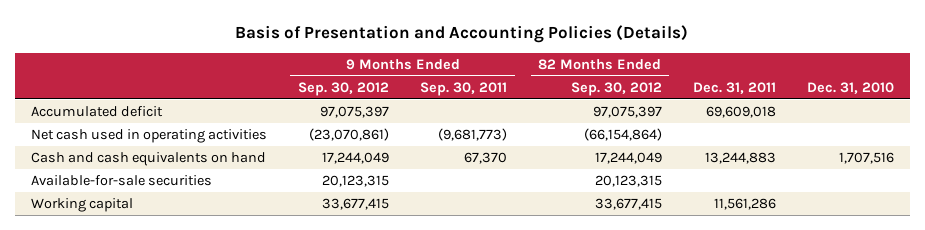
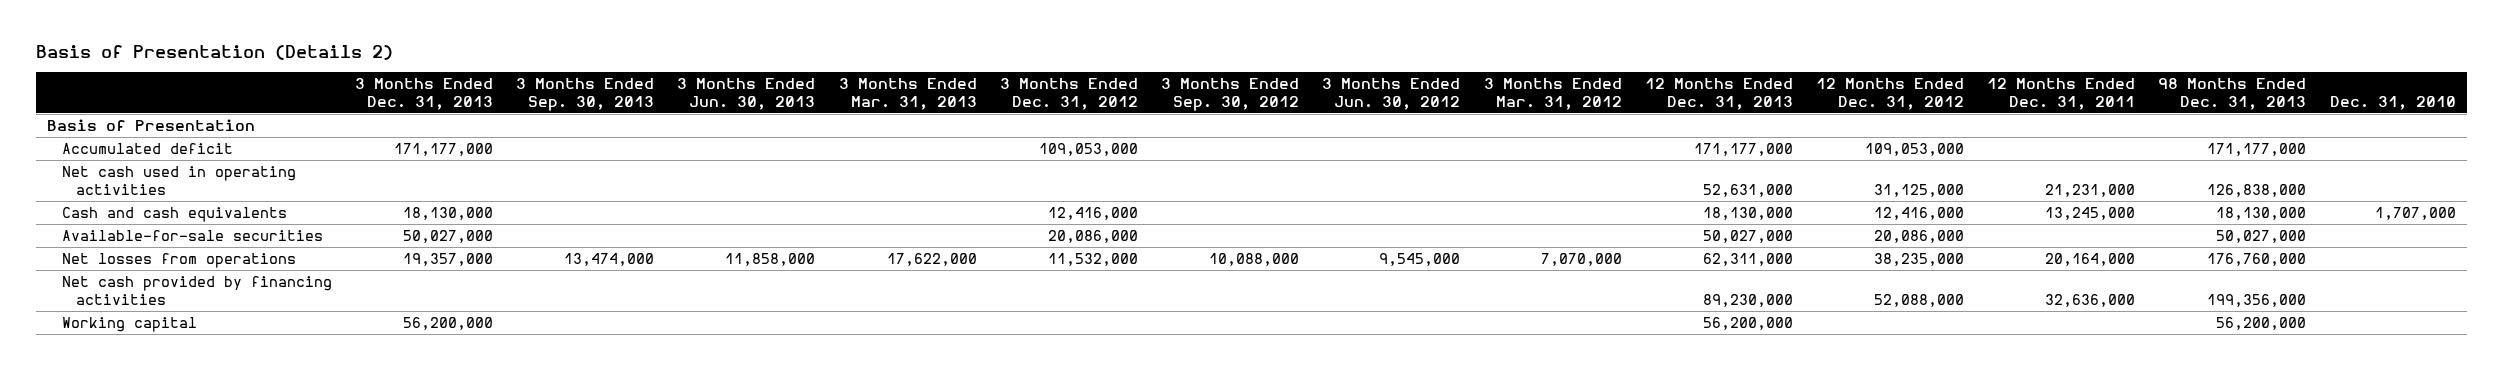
- Basis of Presentation and Accounting Policies (Details)
+ Basis of Presentation (Details 2)
- | 9 Months Ended Sep. 30, 2012 | 9 Months Ended Sep. 30, 2011 | 82 Months Ended Sep. 30, 2012 | Dec. 31, 2011 | Dec. 31, 2010
+ | 3 Months Ended Dec. 31, 2013 | 3 Months Ended Sep. 30, 2013 | 3 Months Ended Jun. 30, 2013 | 3 Months Ended Mar. 31, 2013 | 3 Months Ended Dec. 31, 2012 | 3 Months Ended Sep. 30, 2012 | 3 Months Ended Jun. 30, 2012 | 3 Months Ended Mar. 31, 2012 | 12 Months Ended Dec. 31, 2013 | 12 Months Ended Dec. 31, 2012 | 12 Months Ended Dec. 31, 2011 | 98 Months Ended Dec. 31, 2013 | Dec. 31, 2010
+ Basis of Presentation
- Cash and cash equivalents on hand | 17,244,049 | 67,370 | 17,244,049 | 13,244,883 | 1,707,516
+ Cash and cash equivalents | 18,130,000 | | | | 12,416,000 | | | | 18,130,000 | 12,416,000 | 13,245,000 | 18,130,000 | 1,707,000
+ Net losses from operations | 19,357,000 | 13,474,000 | 11,858,000 | 17,622,000 | 11,532,000 | 10,088,000 | 9,545,000 | 7,070,000 | 62,311,000 | 38,235,000 | 20,164,000 | 176,760,000 |
+ Net cash provided by financing activities | | | | | | | | | 89,230,000 | 52,088,000 | 32,636,000 | 199,356,000 |

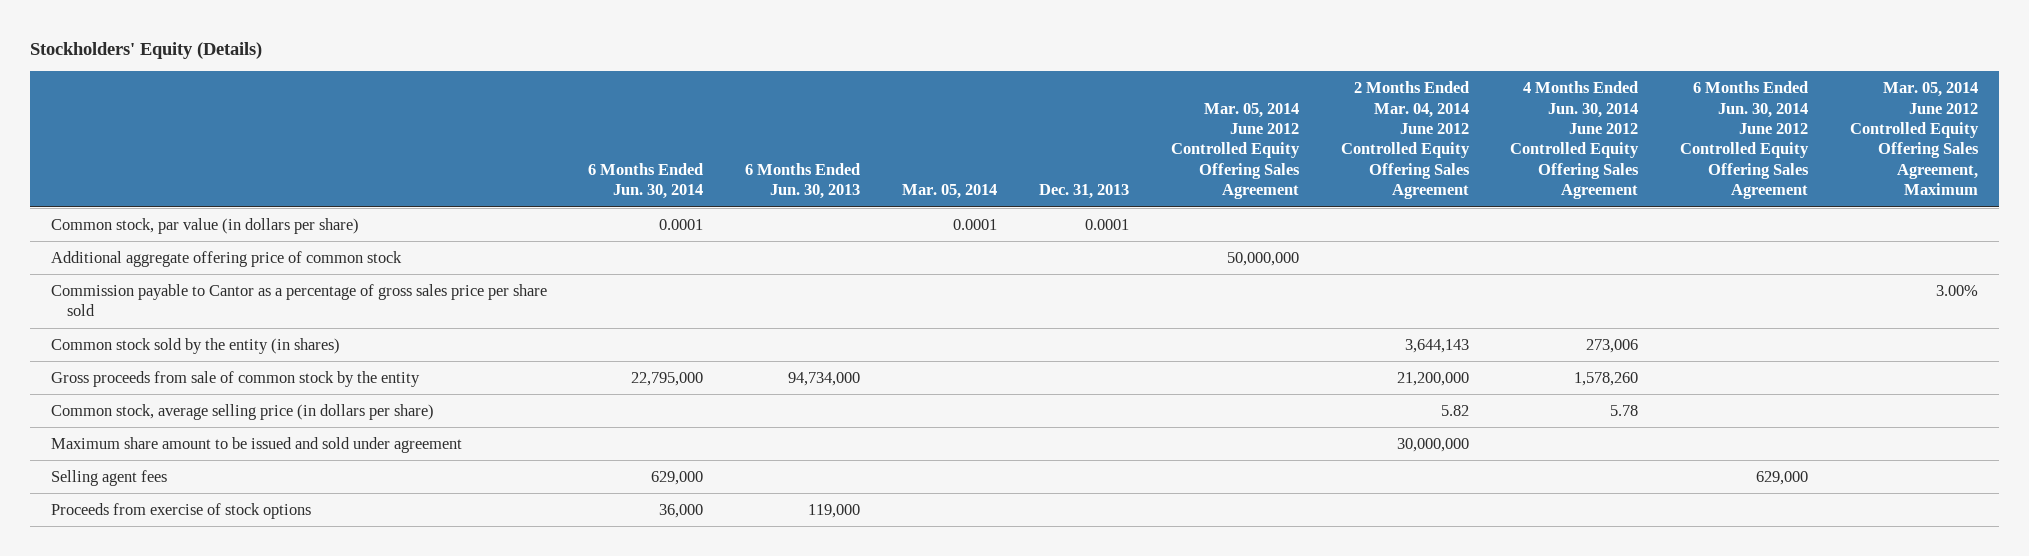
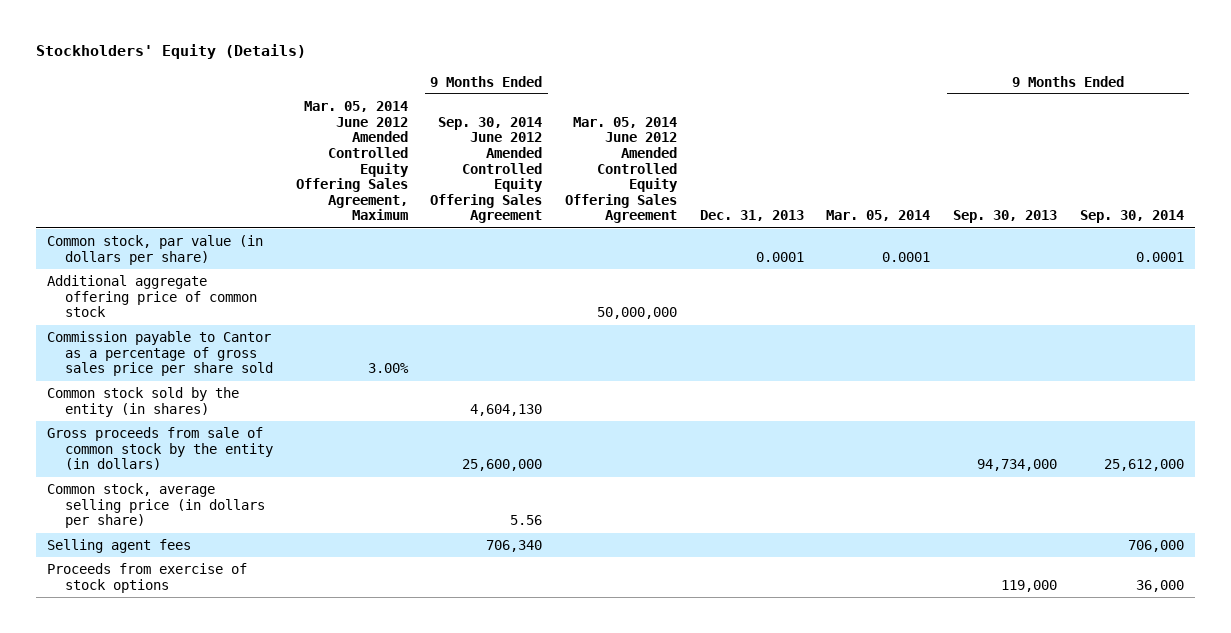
- | 6 Months Ended Jun. 30, 2014 | 6 Months Ended Jun. 30, 2013 | Mar. 05, 2014 | Dec. 31, 2013 | Mar. 05, 2014 June 2012 Controlled Equity Offering Sales Agreement | 2 Months Ended Mar. 04, 2014 June 2012 Controlled Equity Offering Sales Agreement | 4 Months Ended Jun. 30, 2014 June 2012 Controlled Equity Offering Sales Agreement | 6 Months Ended Jun. 30, 2014 June 2012 Controlled Equity Offering Sales Agreement | Mar. 05, 2014 June 2012 Controlled Equity Offering Sales Agreement, Maximum
+ | Mar. 05, 2014 June 2012 Amended Controlled Equity Offering Sales Agreement, Maximum | 9 Months Ended Sep. 30, 2014 June 2012 Amended Controlled Equity Offering Sales Agreement | Mar. 05, 2014 June 2012 Amended Controlled Equity Offering Sales Agreement | Dec. 31, 2013 | Mar. 05, 2014 | 9 Months Ended Sep. 30, 2013 | 9 Months Ended Sep. 30, 2014
- Gross proceeds from sale of common stock by the entity | 22,795,000 | 94,734,000 | | | | 21,200,000 | 1,578,260 | |
+ Gross proceeds from sale of common stock by the entity (in dollars) | | 25,600,000 | | | | 94,734,000 | 25,612,000
- Maximum share amount to be issued and sold under agreement | | | | | | 30,000,000 | | |

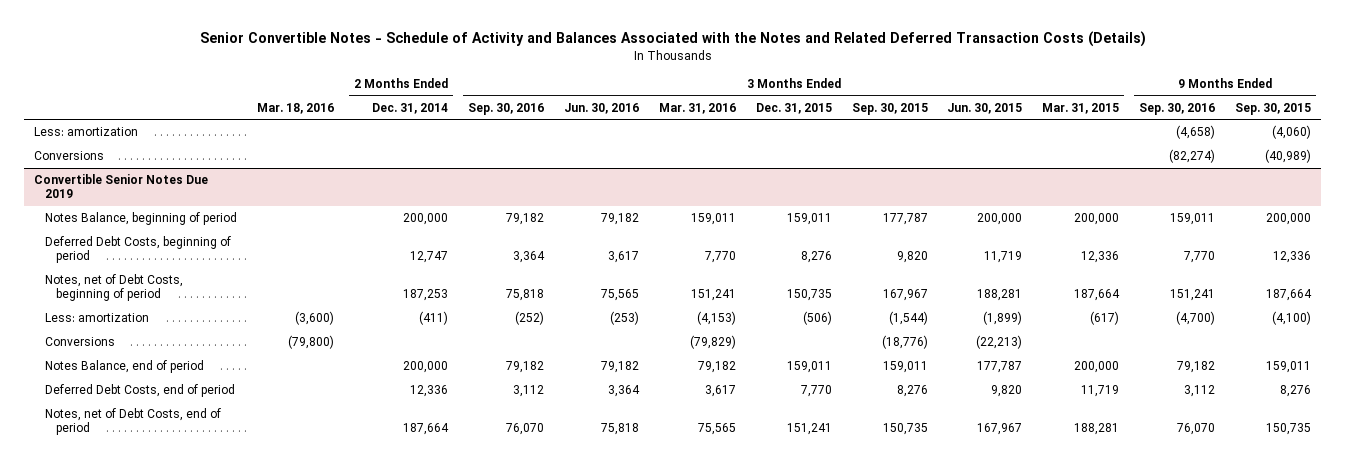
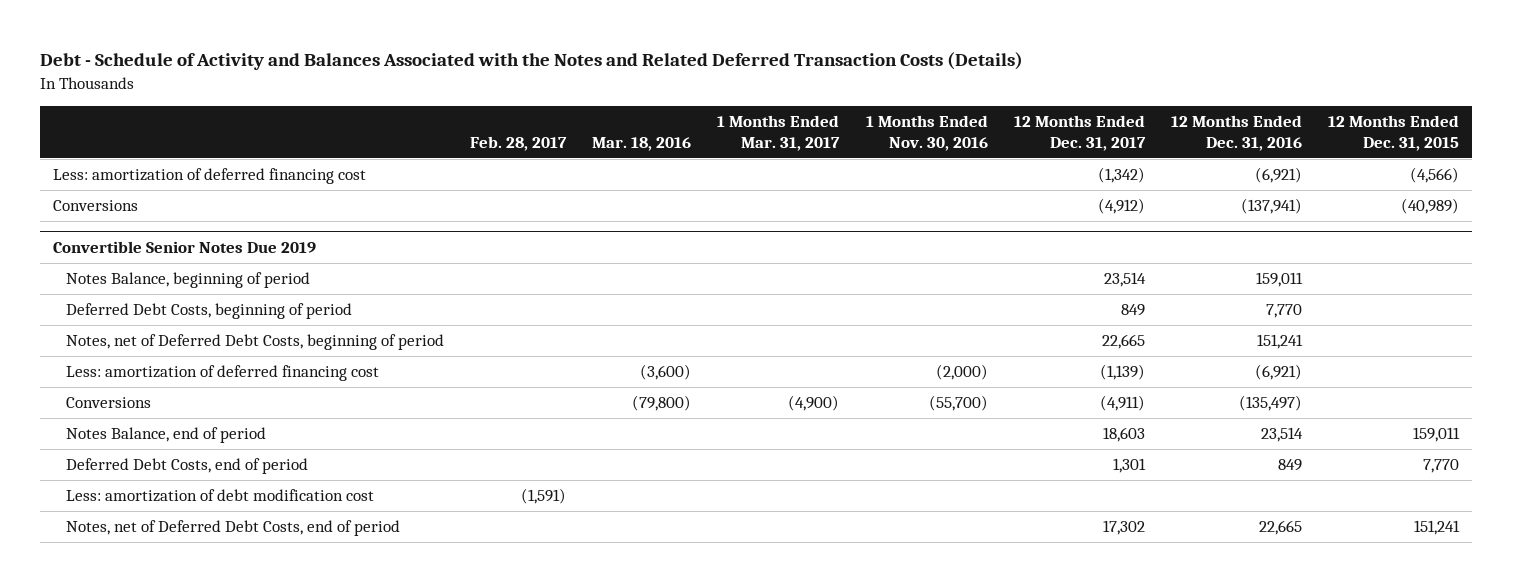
- Senior Convertible Notes - Schedule of Activity and Balances Associated with the Notes and Related Deferred Transaction Costs (Details)
+ Debt - Schedule of Activity and Balances Associated with the Notes and Related Deferred Transaction Costs (Details)
- | Mar. 18, 2016 | 2 Months Ended Dec. 31, 2014 | 3 Months Ended Sep. 30, 2016 | 3 Months Ended Jun. 30, 2016 | 3 Months Ended Mar. 31, 2016 | 3 Months Ended Dec. 31, 2015 | 3 Months Ended Sep. 30, 2015 | 3 Months Ended Jun. 30, 2015 | 3 Months Ended Mar. 31, 2015 | 9 Months Ended Sep. 30, 2016 | 9 Months Ended Sep. 30, 2015
+ | Feb. 28, 2017 | Mar. 18, 2016 | 1 Months Ended Mar. 31, 2017 | 1 Months Ended Nov. 30, 2016 | 12 Months Ended Dec. 31, 2017 | 12 Months Ended Dec. 31, 2016 | 12 Months Ended Dec. 31, 2015
- Less: amortization | | | | | | | | | | (4,658) | (4,060)
+ Less: amortization of deferred financing cost | | | | | (1,342) | (6,921) | (4,566)
@ Convertible Senior Notes Due 2019
- Notes, net of Debt Costs, beginning of period | | 187,253 | 75,818 | 75,565 | 151,241 | 150,735 | 167,967 | 188,281 | 187,664 | 151,241 | 187,664
- Less: amortization | (3,600) | (411) | (252) | (253) | (4,153) | (506) | (1,544) | (1,899) | (617) | (4,700) | (4,100)
+ Notes, net of Deferred Debt Costs, beginning of period | | | | | 22,665 | 151,241 |
+ Less: amortization of deferred financing cost | | (3,600) | | (2,000) | (1,139) | (6,921) |
- Notes, net of Debt Costs, end of period | | 187,664 | 76,070 | 75,818 | 75,565 | 151,241 | 150,735 | 167,967 | 188,281 | 76,070 | 150,735
+ Less: amortization of debt modification cost | (1,591) | | | | | |
+ Notes, net of Deferred Debt Costs, end of period | | | | | 17,302 | 22,665 | 151,241

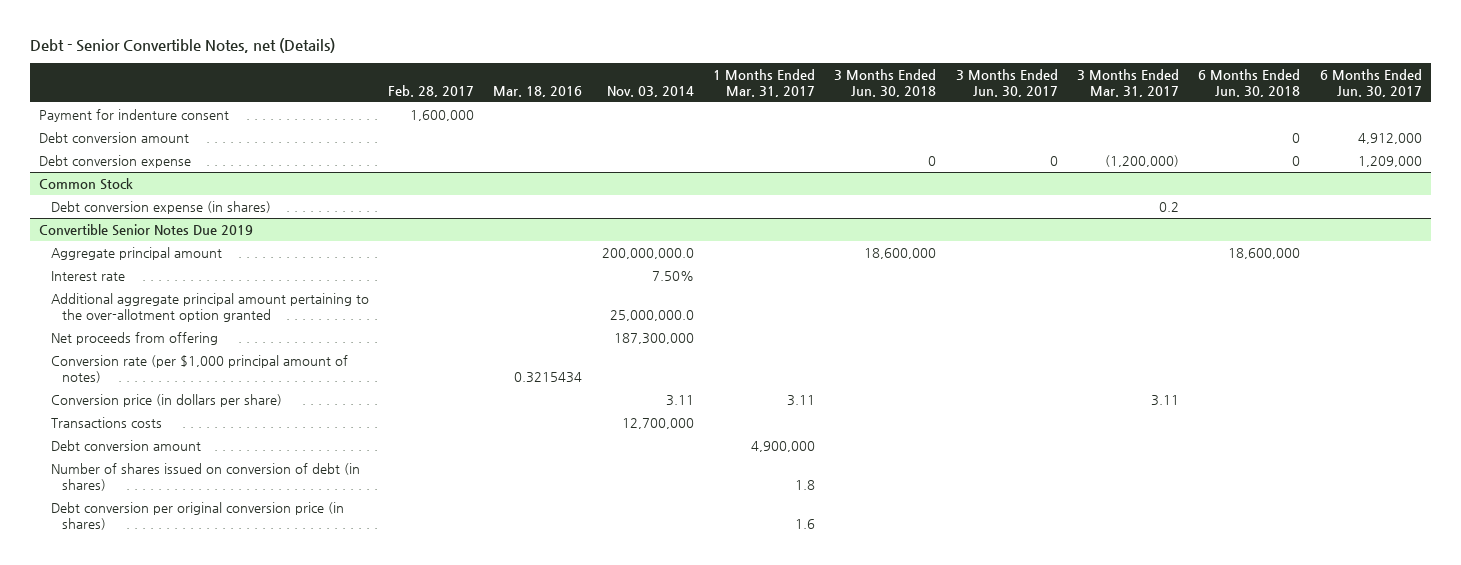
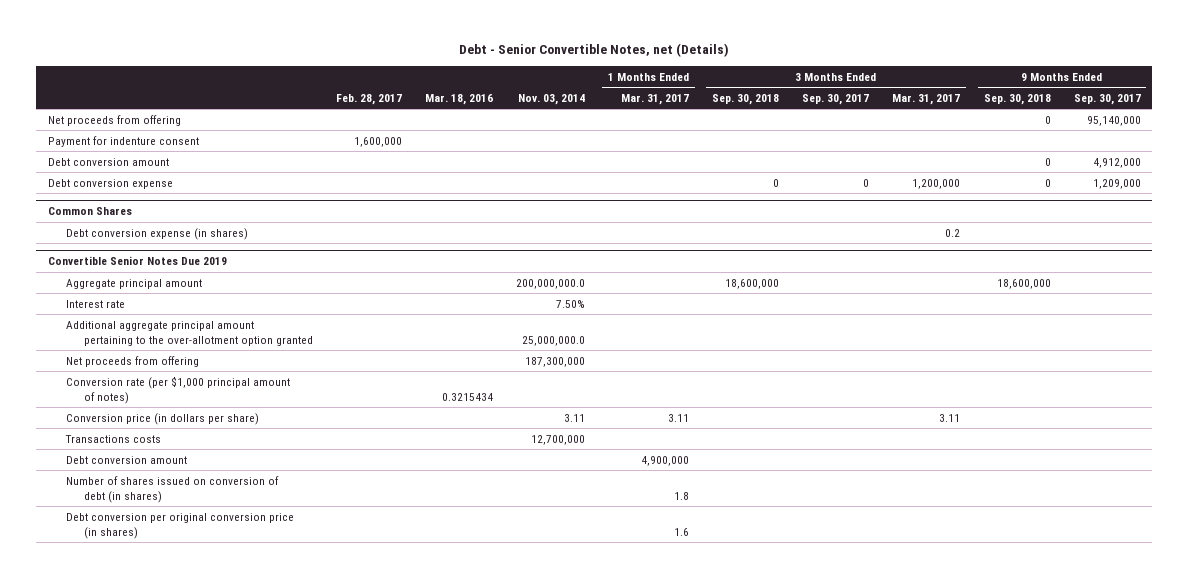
- | Feb. 28, 2017 | Mar. 18, 2016 | Nov. 03, 2014 | 1 Months Ended Mar. 31, 2017 | 3 Months Ended Jun. 30, 2018 | 3 Months Ended Jun. 30, 2017 | 3 Months Ended Mar. 31, 2017 | 6 Months Ended Jun. 30, 2018 | 6 Months Ended Jun. 30, 2017
+ | Feb. 28, 2017 | Mar. 18, 2016 | Nov. 03, 2014 | 1 Months Ended Mar. 31, 2017 | 3 Months Ended Sep. 30, 2018 | 3 Months Ended Sep. 30, 2017 | 3 Months Ended Mar. 31, 2017 | 9 Months Ended Sep. 30, 2018 | 9 Months Ended Sep. 30, 2017
+ Net proceeds from offering | | | | | | | | 0 | 95,140,000
- Debt conversion expense | | | | | 0 | 0 | (1,200,000) | 0 | 1,209,000
- Common Stock
+ Debt conversion expense | | | | | 0 | 0 | 1,200,000 | 0 | 1,209,000
+ Common Shares

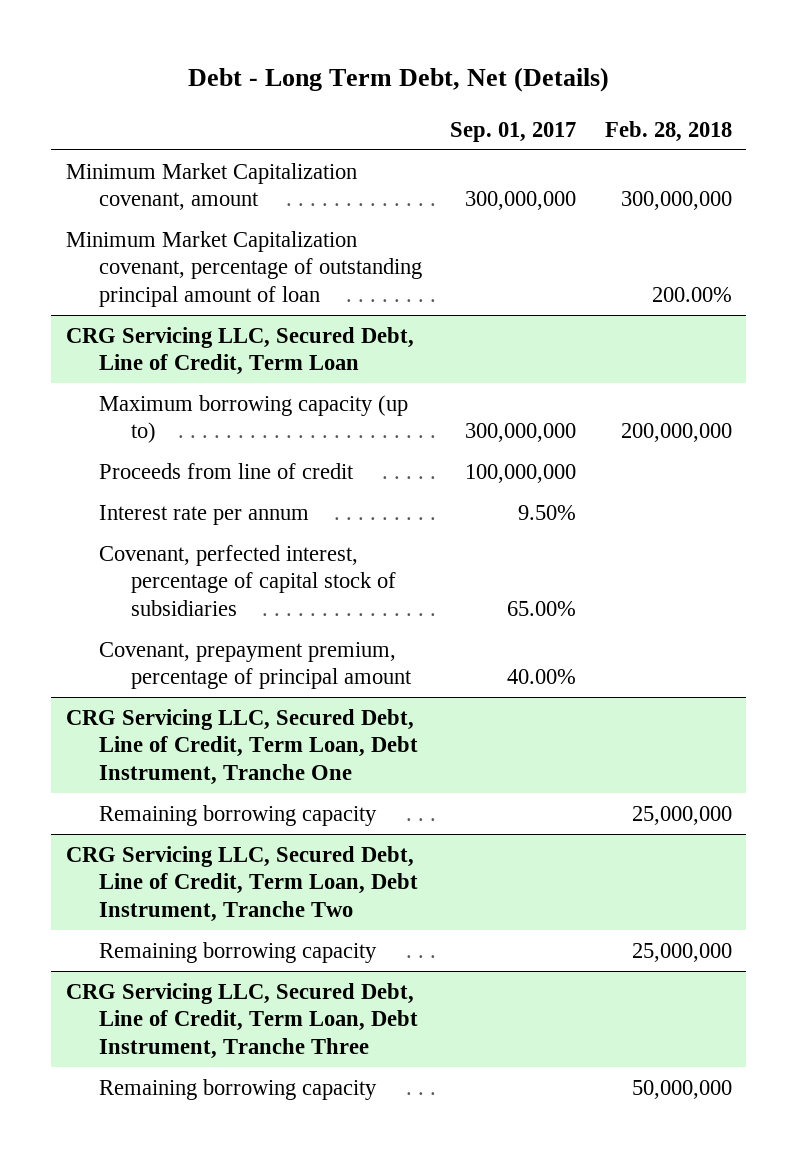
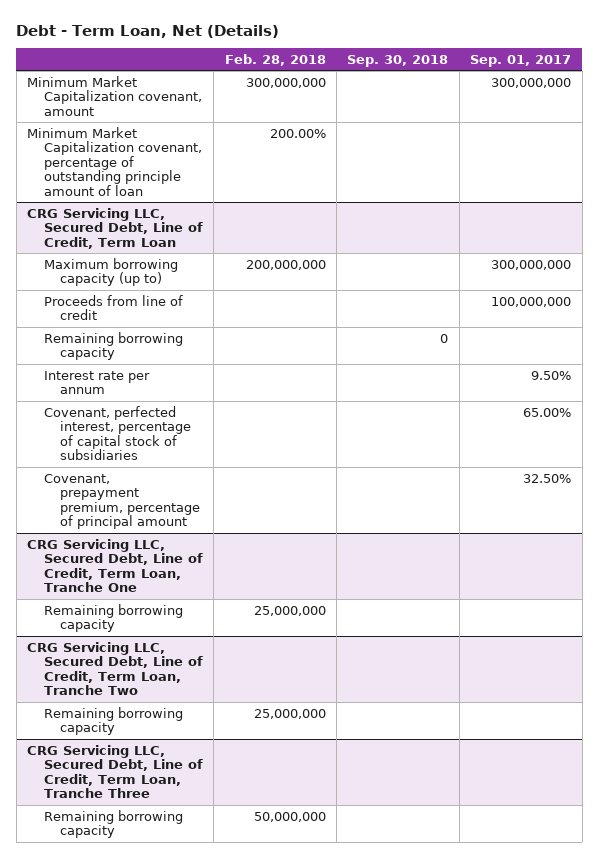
- Debt - Long Term Debt, Net (Details)
+ Debt - Term Loan, Net (Details)
- | Sep. 01, 2017 | Feb. 28, 2018
+ | Feb. 28, 2018 | Sep. 30, 2018 | Sep. 01, 2017
- Minimum Market Capitalization covenant, percentage of outstanding principal amount of loan | | 200.00%
+ Minimum Market Capitalization covenant, percentage of outstanding principle amount of loan | 200.00% | |
@ CRG Servicing LLC, Secured Debt, Line of Credit, Term Loan
+ Remaining borrowing capacity | | 0 |
- Covenant, prepayment premium, percentage of principal amount | 40.00% |
- CRG Servicing LLC, Secured Debt, Line of Credit, Term Loan, Debt Instrument, Tranche One
@ CRG Servicing LLC, Secured Debt, Line of Credit, Term Loan
+ Covenant, prepayment premium, percentage of principal amount | | | 32.50%
+ CRG Servicing LLC, Secured Debt, Line of Credit, Term Loan, Tranche One
- CRG Servicing LLC, Secured Debt, Line of Credit, Term Loan, Debt Instrument, Tranche Two
+ CRG Servicing LLC, Secured Debt, Line of Credit, Term Loan, Tranche Two
- CRG Servicing LLC, Secured Debt, Line of Credit, Term Loan, Debt Instrument, Tranche Three
+ CRG Servicing LLC, Secured Debt, Line of Credit, Term Loan, Tranche Three

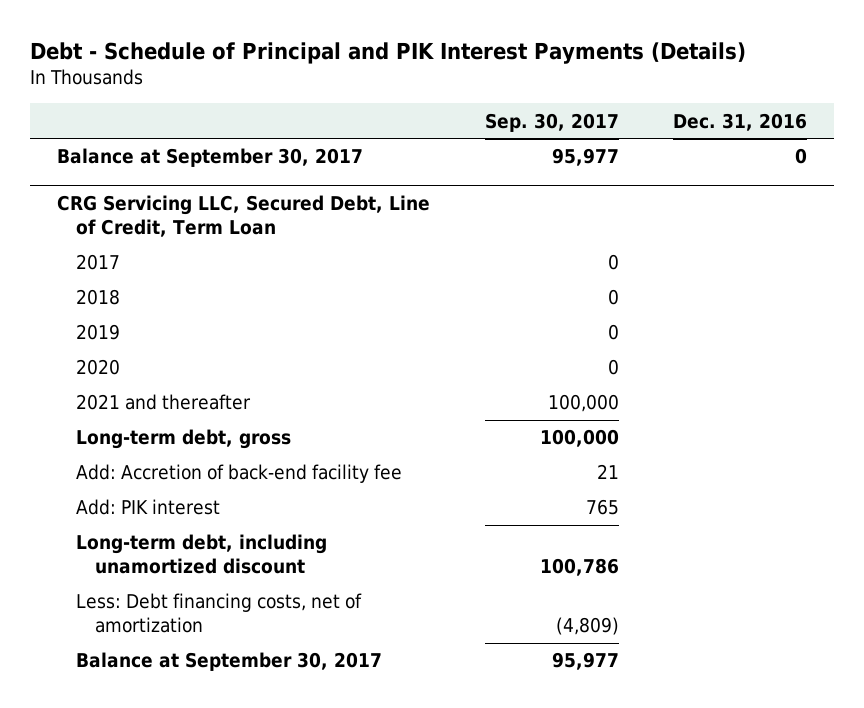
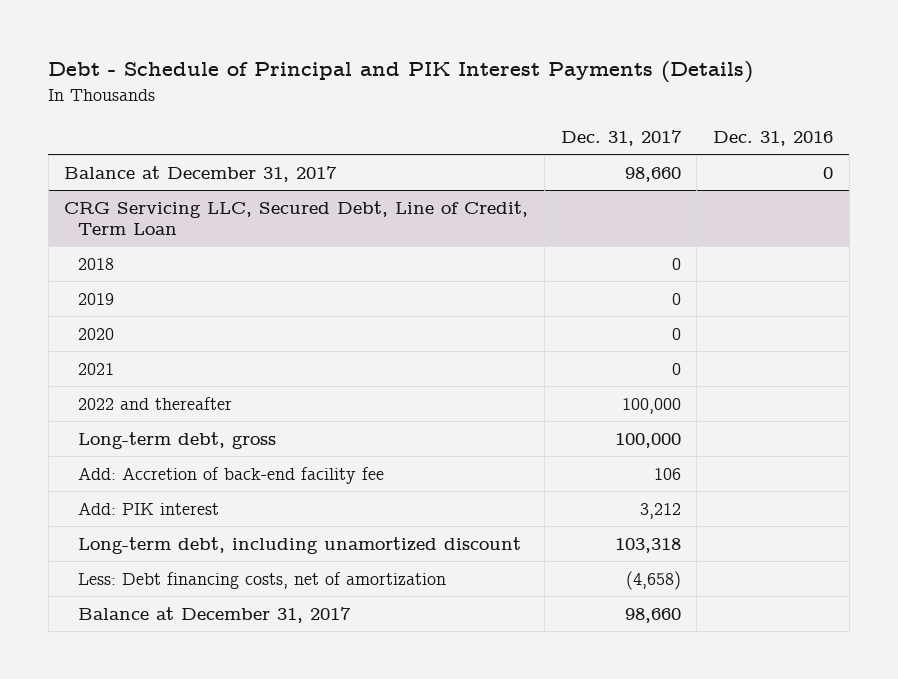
- | Sep. 30, 2017 | Dec. 31, 2016
+ | Dec. 31, 2017 | Dec. 31, 2016
- Balance at September 30, 2017 | 95,977 | 0
+ Balance at December 31, 2017 | 98,660 | 0
@ CRG Servicing LLC, Secured Debt, Line of Credit, Term Loan
- 2017 | 0 |
- 2021 and thereafter | 100,000 |
+ 2021 | 0 |
+ 2022 and thereafter | 100,000 |
- Balance at September 30, 2017 | 95,977 |
+ Balance at December 31, 2017 | 98,660 |

